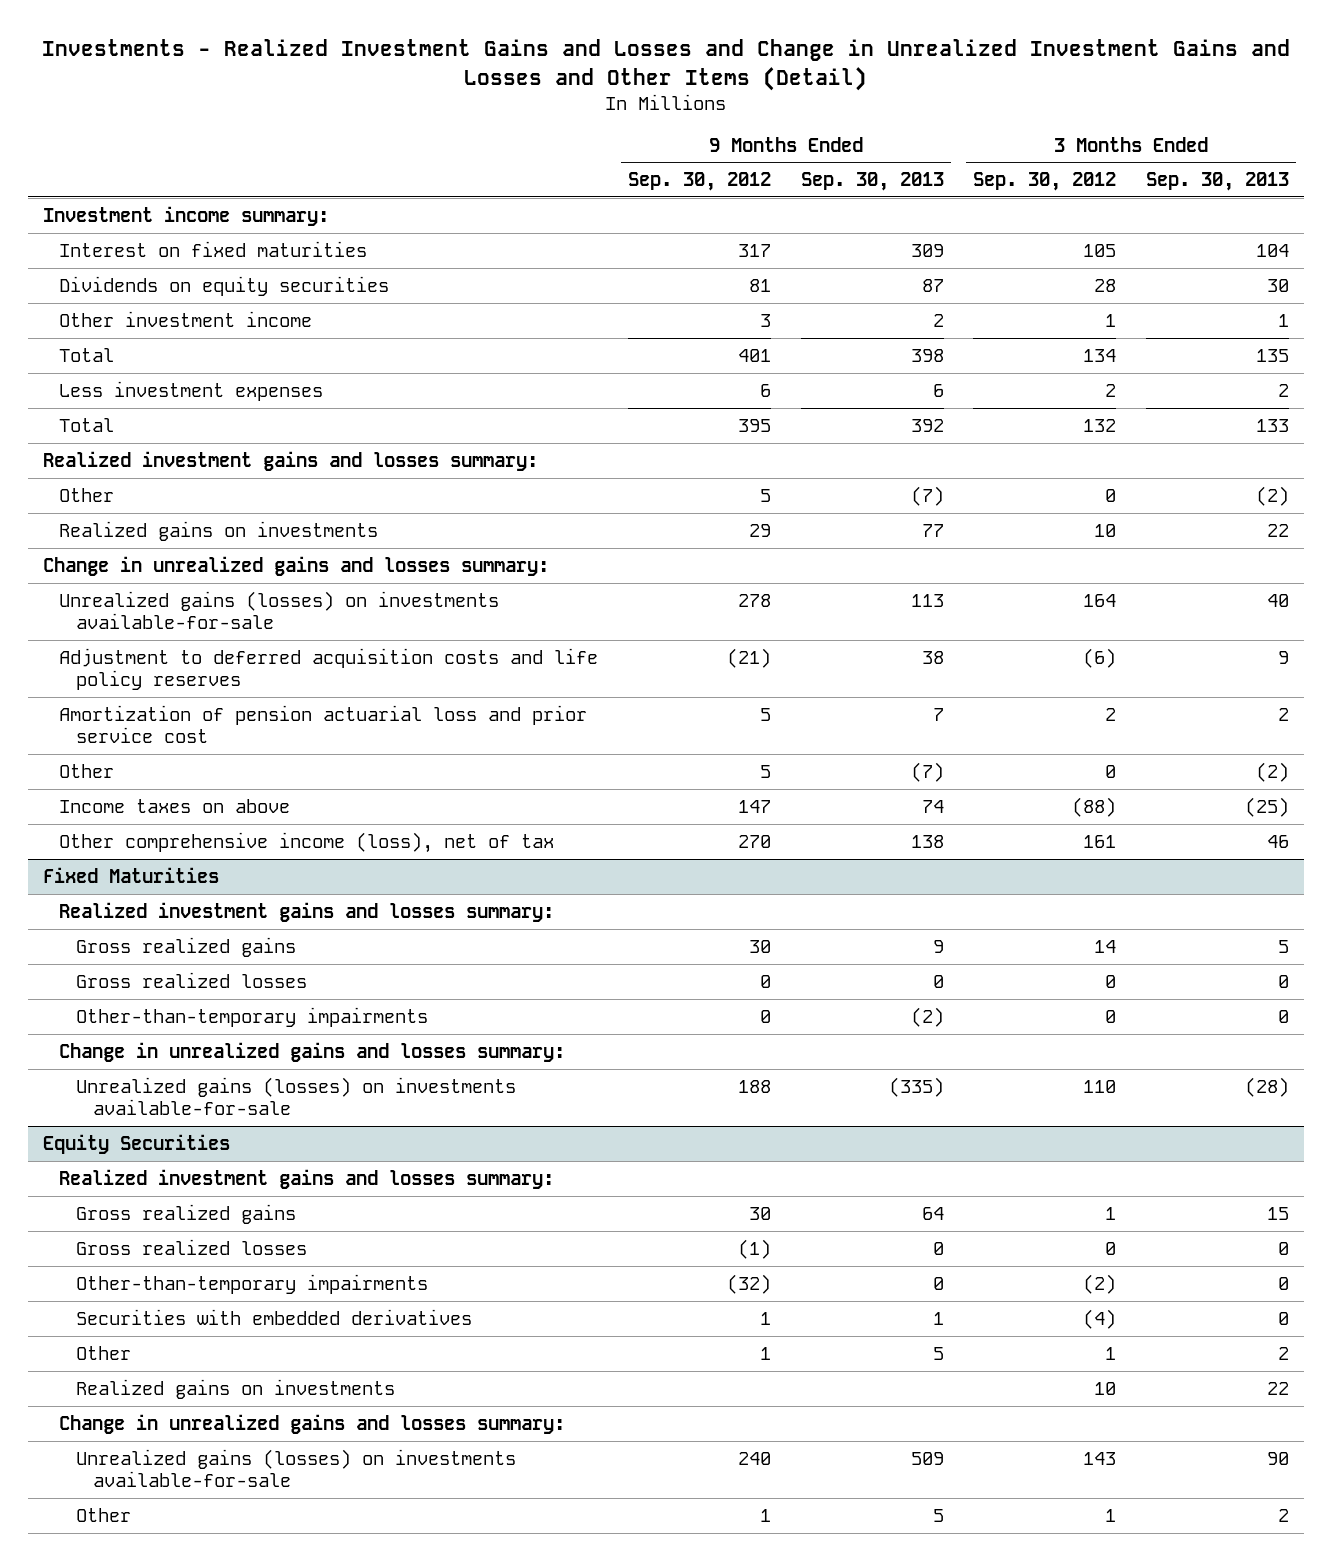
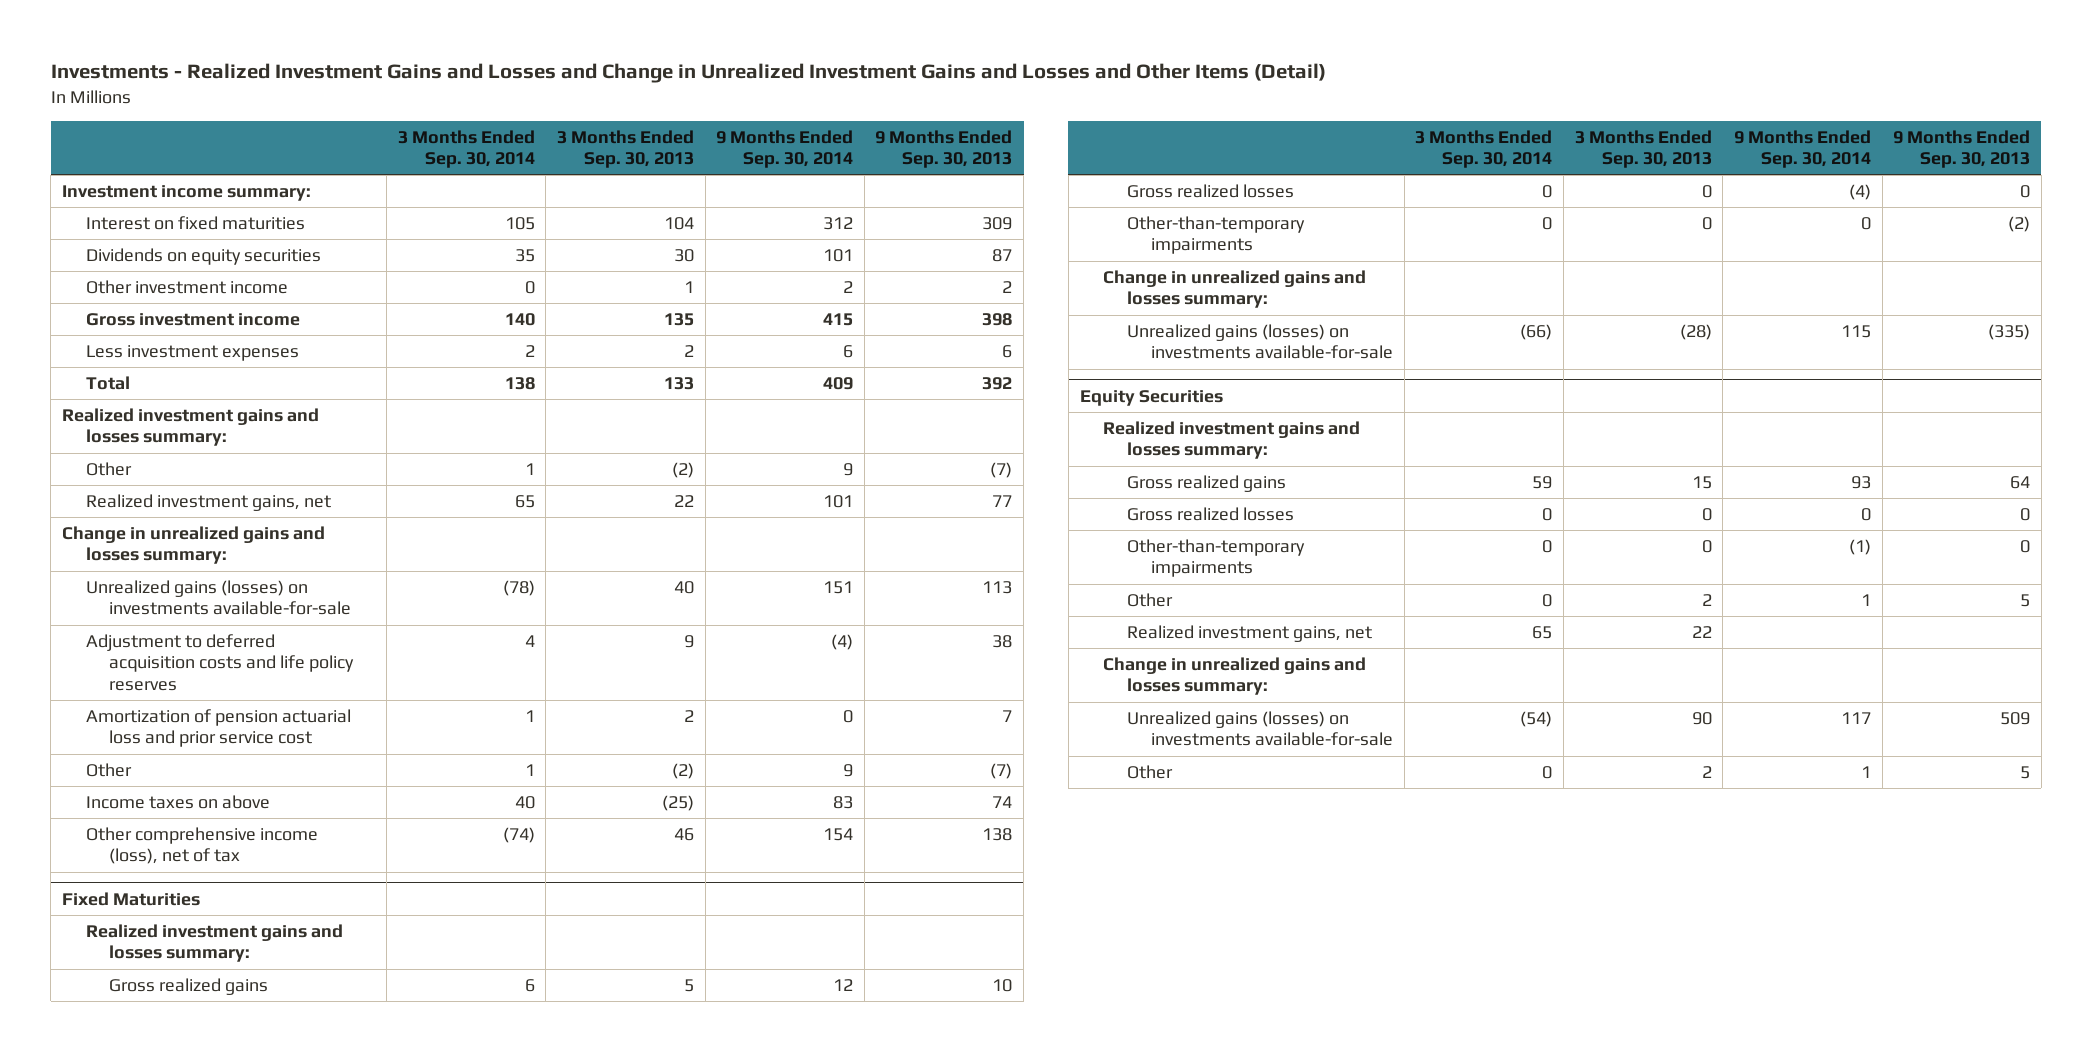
- | 9 Months Ended Sep. 30, 2012 | 9 Months Ended Sep. 30, 2013 | 3 Months Ended Sep. 30, 2012 | 3 Months Ended Sep. 30, 2013
+ | 3 Months Ended Sep. 30, 2014 | 3 Months Ended Sep. 30, 2013 | 9 Months Ended Sep. 30, 2014 | 9 Months Ended Sep. 30, 2013
- Total | 401 | 398 | 134 | 135
+ Gross investment income | 140 | 135 | 415 | 398
- Realized gains on investments | 29 | 77 | 10 | 22
+ Realized investment gains, net | 65 | 22 | 101 | 77
@ Fixed Maturities
- Gross realized gains | 30 | 9 | 14 | 5
+ Gross realized gains | 6 | 5 | 12 | 10
@ Equity Securities
- Securities with embedded derivatives | 1 | 1 | (4) | 0
- Realized gains on investments | | | 10 | 22
+ Realized investment gains, net | 65 | 22 | |

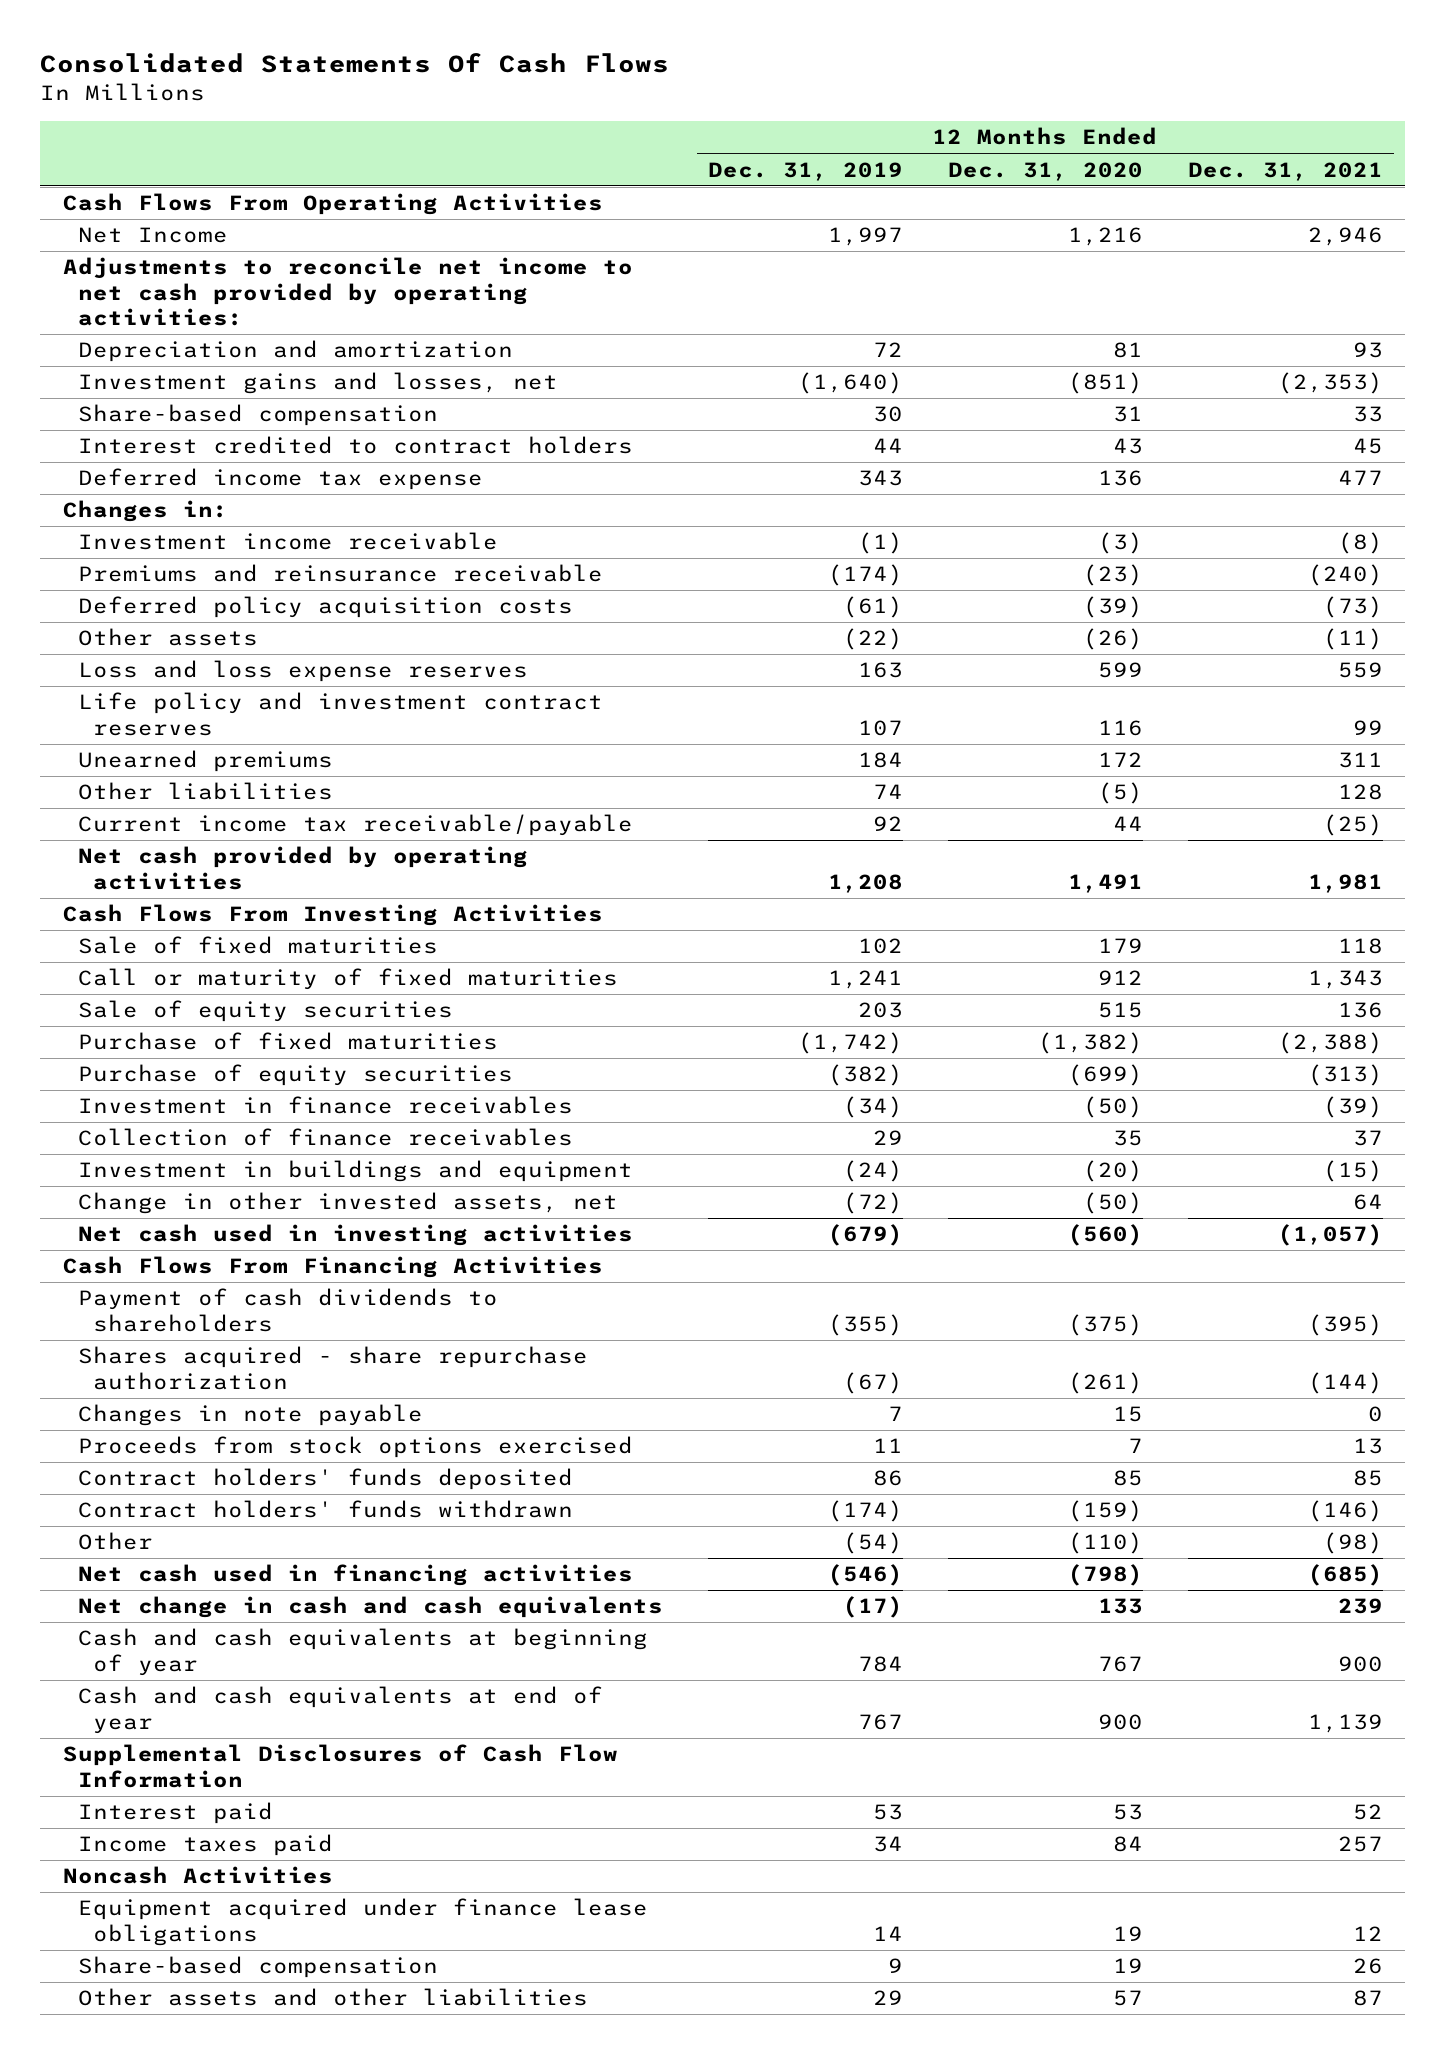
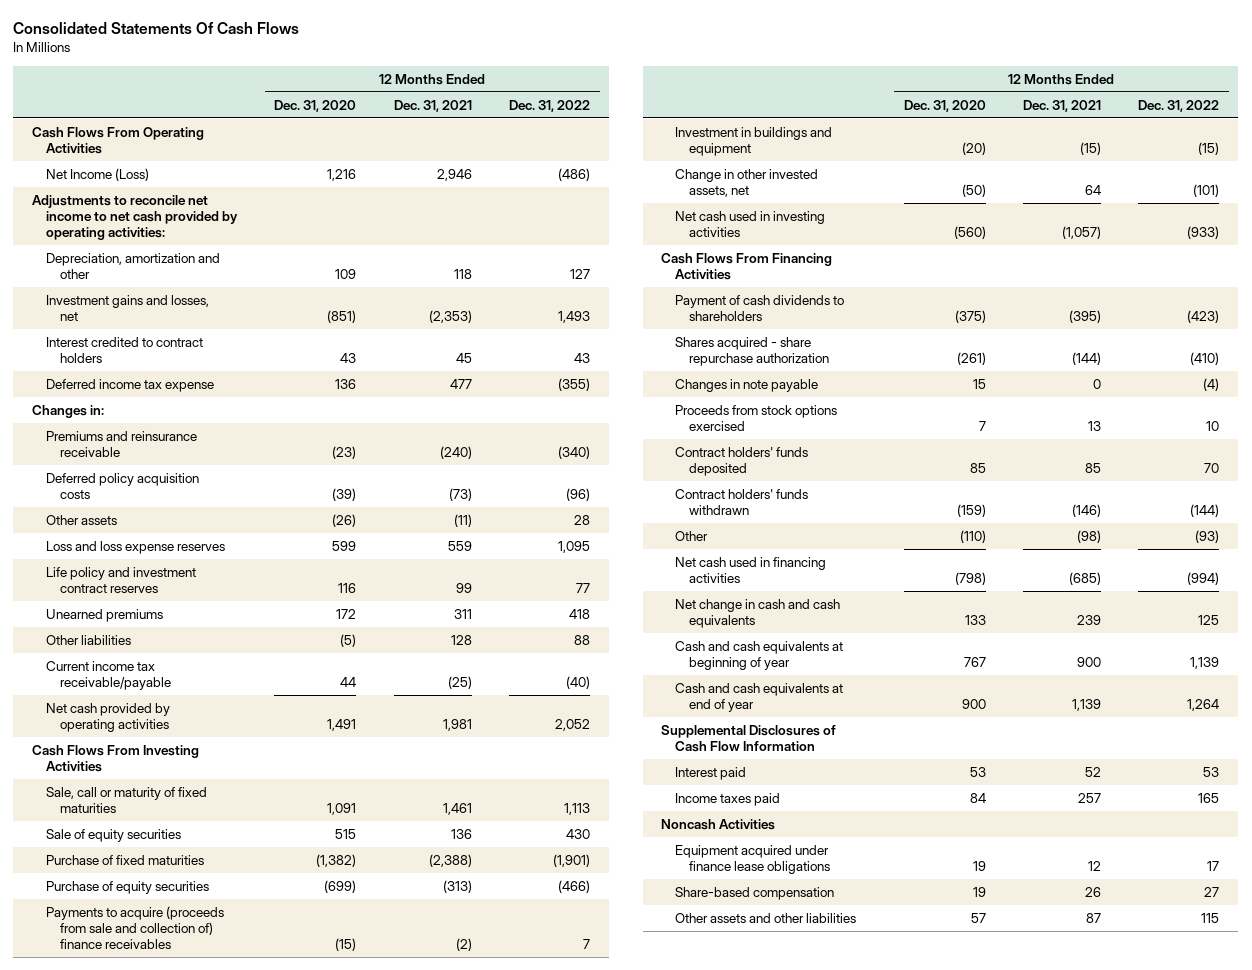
- | 12 Months Ended Dec. 31, 2019 | 12 Months Ended Dec. 31, 2020 | 12 Months Ended Dec. 31, 2021
+ | 12 Months Ended Dec. 31, 2020 | 12 Months Ended Dec. 31, 2021 | 12 Months Ended Dec. 31, 2022
- Net Income | 1,997 | 1,216 | 2,946
+ Net Income (Loss) | 1,216 | 2,946 | (486)
- Depreciation and amortization | 72 | 81 | 93
+ Depreciation, amortization and other | 109 | 118 | 127
- Share-based compensation | 30 | 31 | 33
- Investment income receivable | (1) | (3) | (8)
- Sale of fixed maturities | 102 | 179 | 118
- Call or maturity of fixed maturities | 1,241 | 912 | 1,343
+ Sale, call or maturity of fixed maturities | 1,091 | 1,461 | 1,113
- Investment in finance receivables | (34) | (50) | (39)
- Collection of finance receivables | 29 | 35 | 37
+ Payments to acquire (proceeds from sale and collection of) finance receivables | (15) | (2) | 7

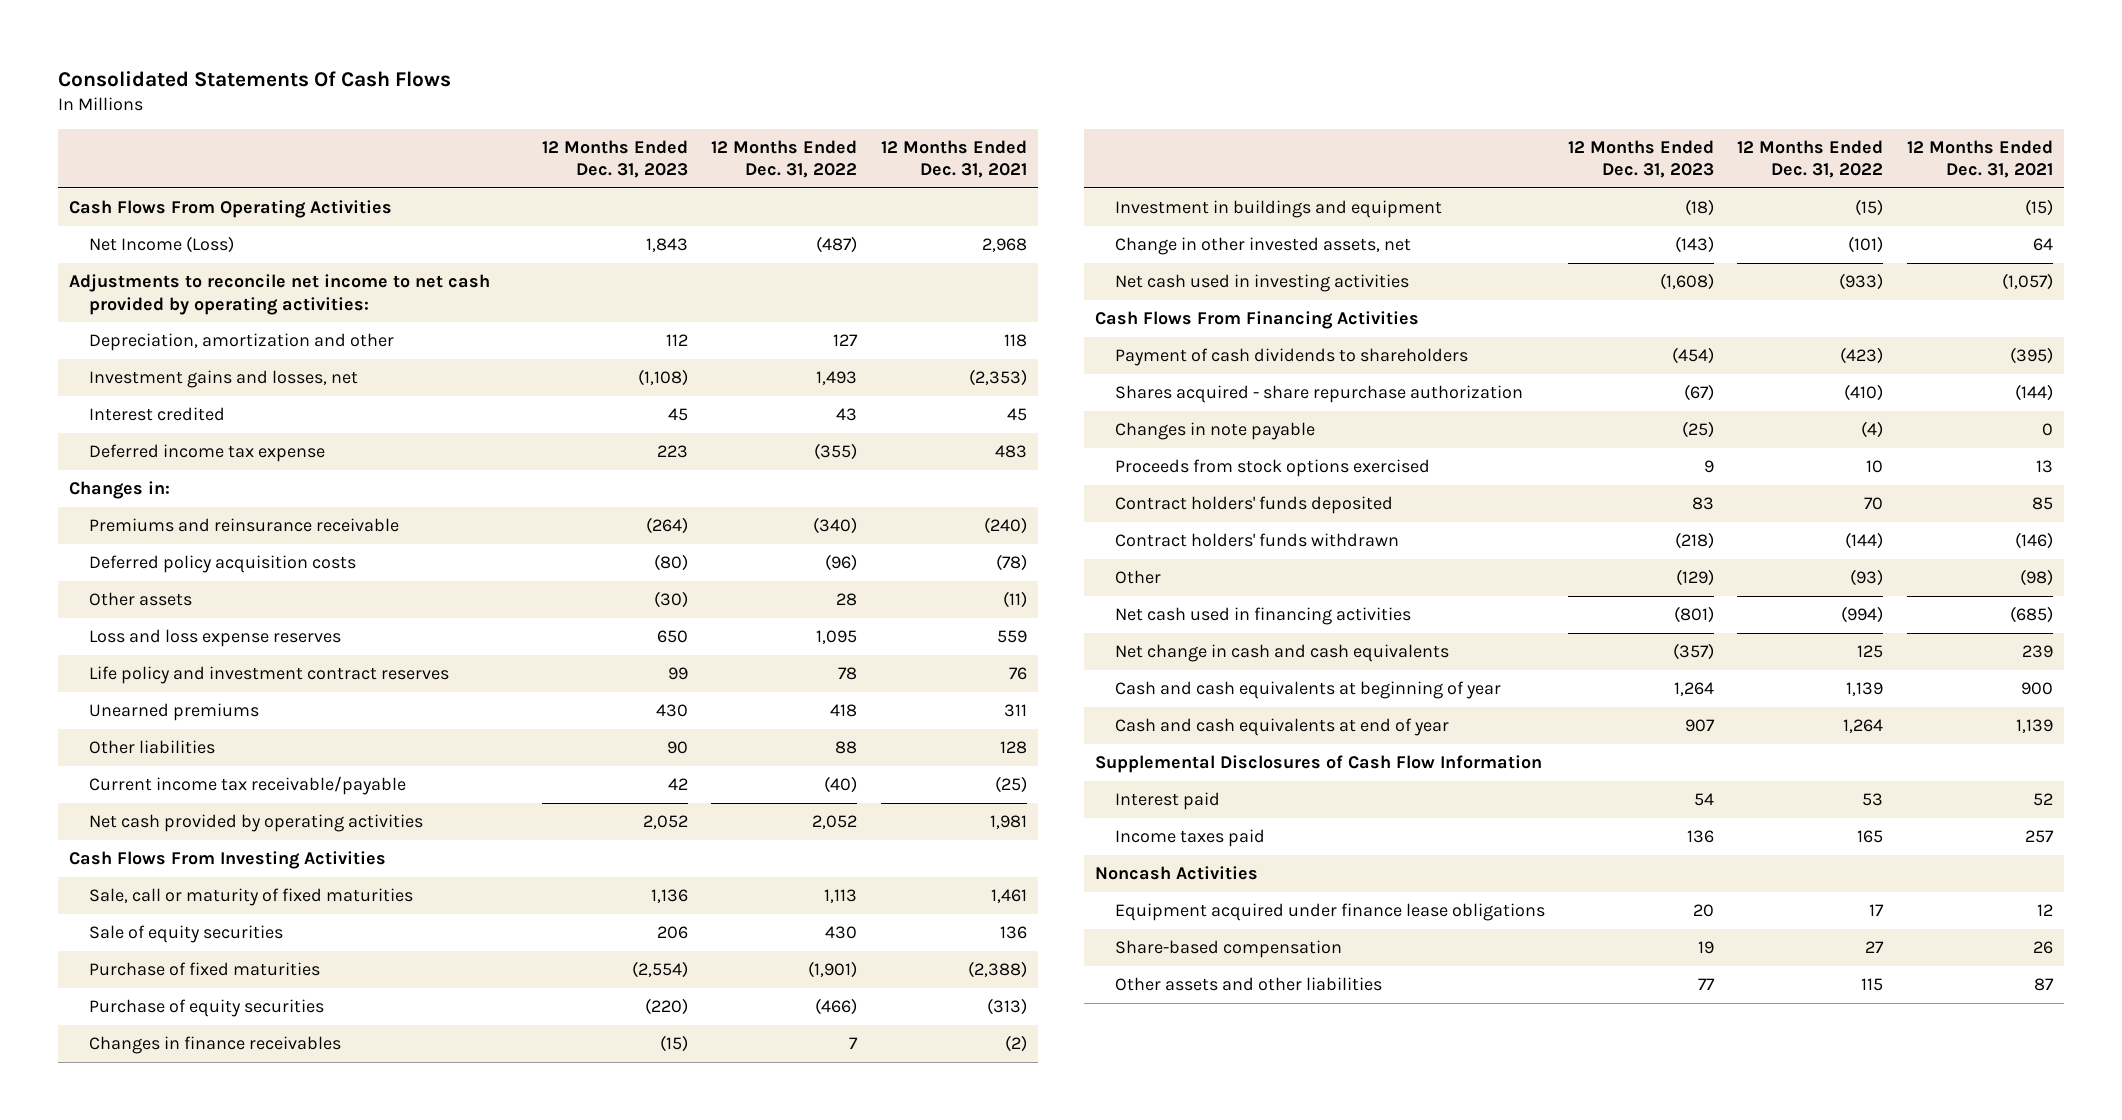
- | 12 Months Ended Dec. 31, 2020 | 12 Months Ended Dec. 31, 2021 | 12 Months Ended Dec. 31, 2022
+ | 12 Months Ended Dec. 31, 2023 | 12 Months Ended Dec. 31, 2022 | 12 Months Ended Dec. 31, 2021
- Net Income (Loss) | 1,216 | 2,946 | (486)
+ Net Income (Loss) | 1,843 | (487) | 2,968
- Interest credited to contract holders | 43 | 45 | 43
- Deferred income tax expense | 136 | 477 | (355)
+ Interest credited | 45 | 43 | 45
+ Deferred income tax expense | 223 | (355) | 483
- Deferred policy acquisition costs | (39) | (73) | (96)
+ Deferred policy acquisition costs | (80) | (96) | (78)
- Life policy and investment contract reserves | 116 | 99 | 77
+ Life policy and investment contract reserves | 99 | 78 | 76
- Payments to acquire (proceeds from sale and collection of) finance receivables | (15) | (2) | 7
+ Changes in finance receivables | (15) | 7 | (2)

